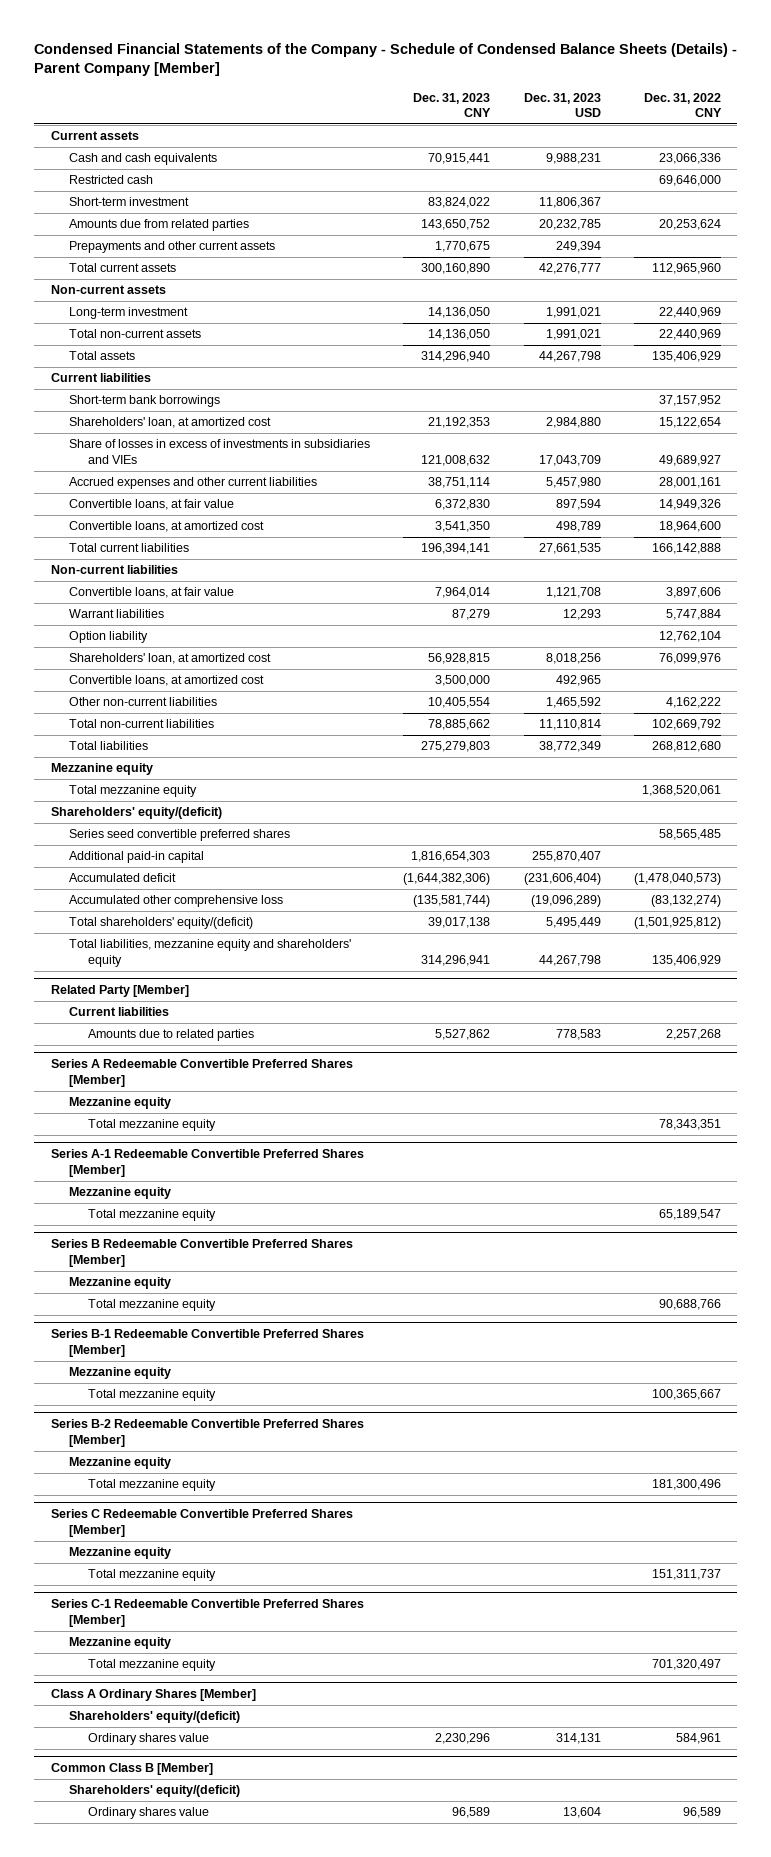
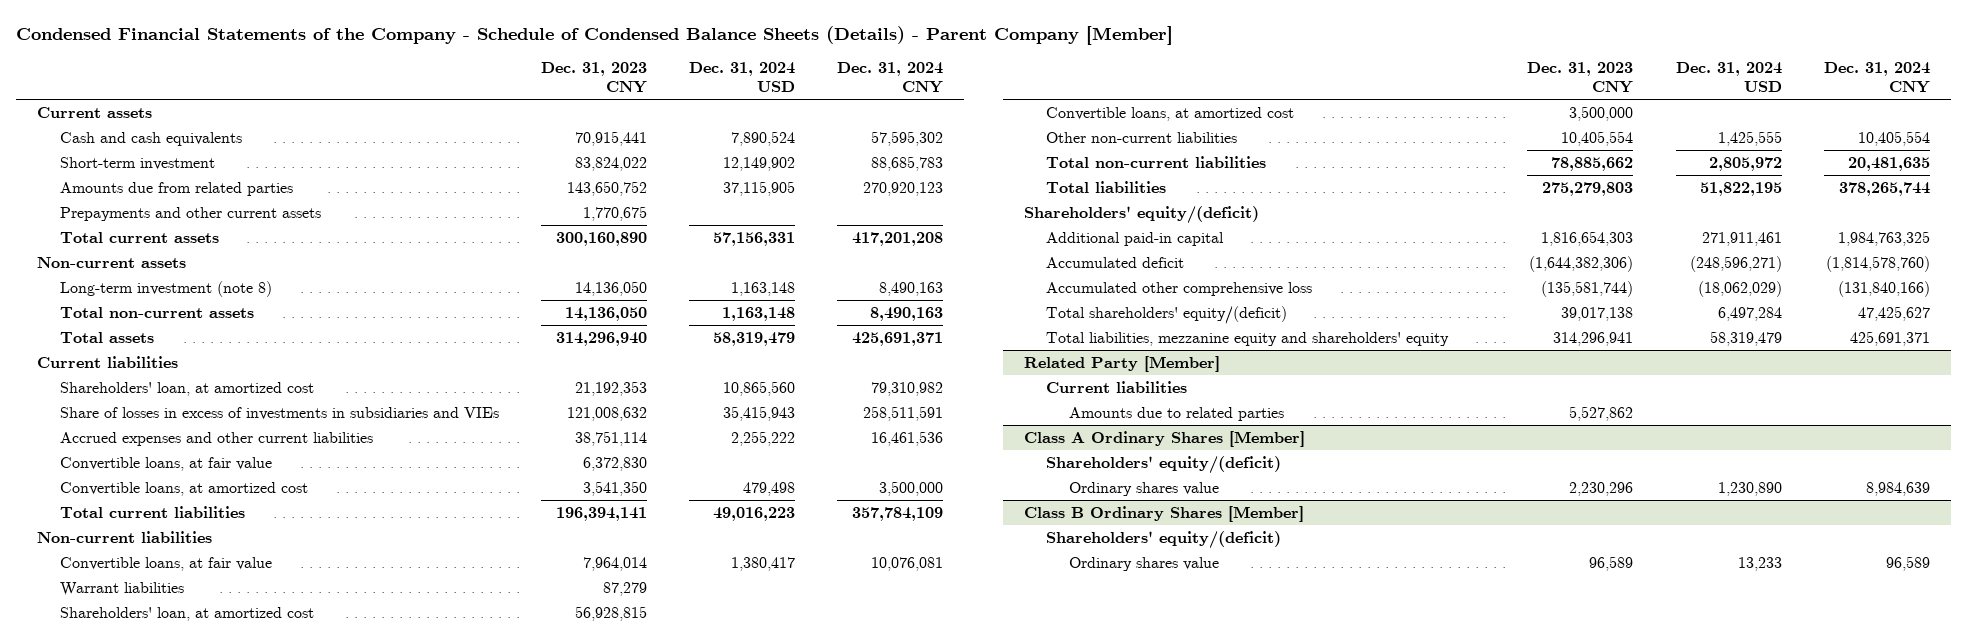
- | Dec. 31, 2023 CNY | Dec. 31, 2023 USD | Dec. 31, 2022 CNY
+ | Dec. 31, 2023 CNY | Dec. 31, 2024 USD | Dec. 31, 2024 CNY
- Restricted cash | | | 69,646,000
- Long-term investment | 14,136,050 | 1,991,021 | 22,440,969
+ Long-term investment (note 8) | 14,136,050 | 1,163,148 | 8,490,163
- Short-term bank borrowings | | | 37,157,952
- Option liability | | | 12,762,104
- Mezzanine equity
- Total mezzanine equity | | | 1,368,520,061
- Series seed convertible preferred shares | | | 58,565,485
- Series A Redeemable Convertible Preferred Shares [Member]
- Mezzanine equity
- Total mezzanine equity | | | 78,343,351
- Series A-1 Redeemable Convertible Preferred Shares [Member]
- Mezzanine equity
- Total mezzanine equity | | | 65,189,547
- Series B Redeemable Convertible Preferred Shares [Member]
- Mezzanine equity
- Total mezzanine equity | | | 90,688,766
- Series B-1 Redeemable Convertible Preferred Shares [Member]
- Mezzanine equity
- Total mezzanine equity | | | 100,365,667
- Series B-2 Redeemable Convertible Preferred Shares [Member]
- Mezzanine equity
- Total mezzanine equity | | | 181,300,496
- Series C Redeemable Convertible Preferred Shares [Member]
- Mezzanine equity
- Total mezzanine equity | | | 151,311,737
- Series C-1 Redeemable Convertible Preferred Shares [Member]
- Mezzanine equity
- Total mezzanine equity | | | 701,320,497
- Common Class B [Member]
+ Class B Ordinary Shares [Member]

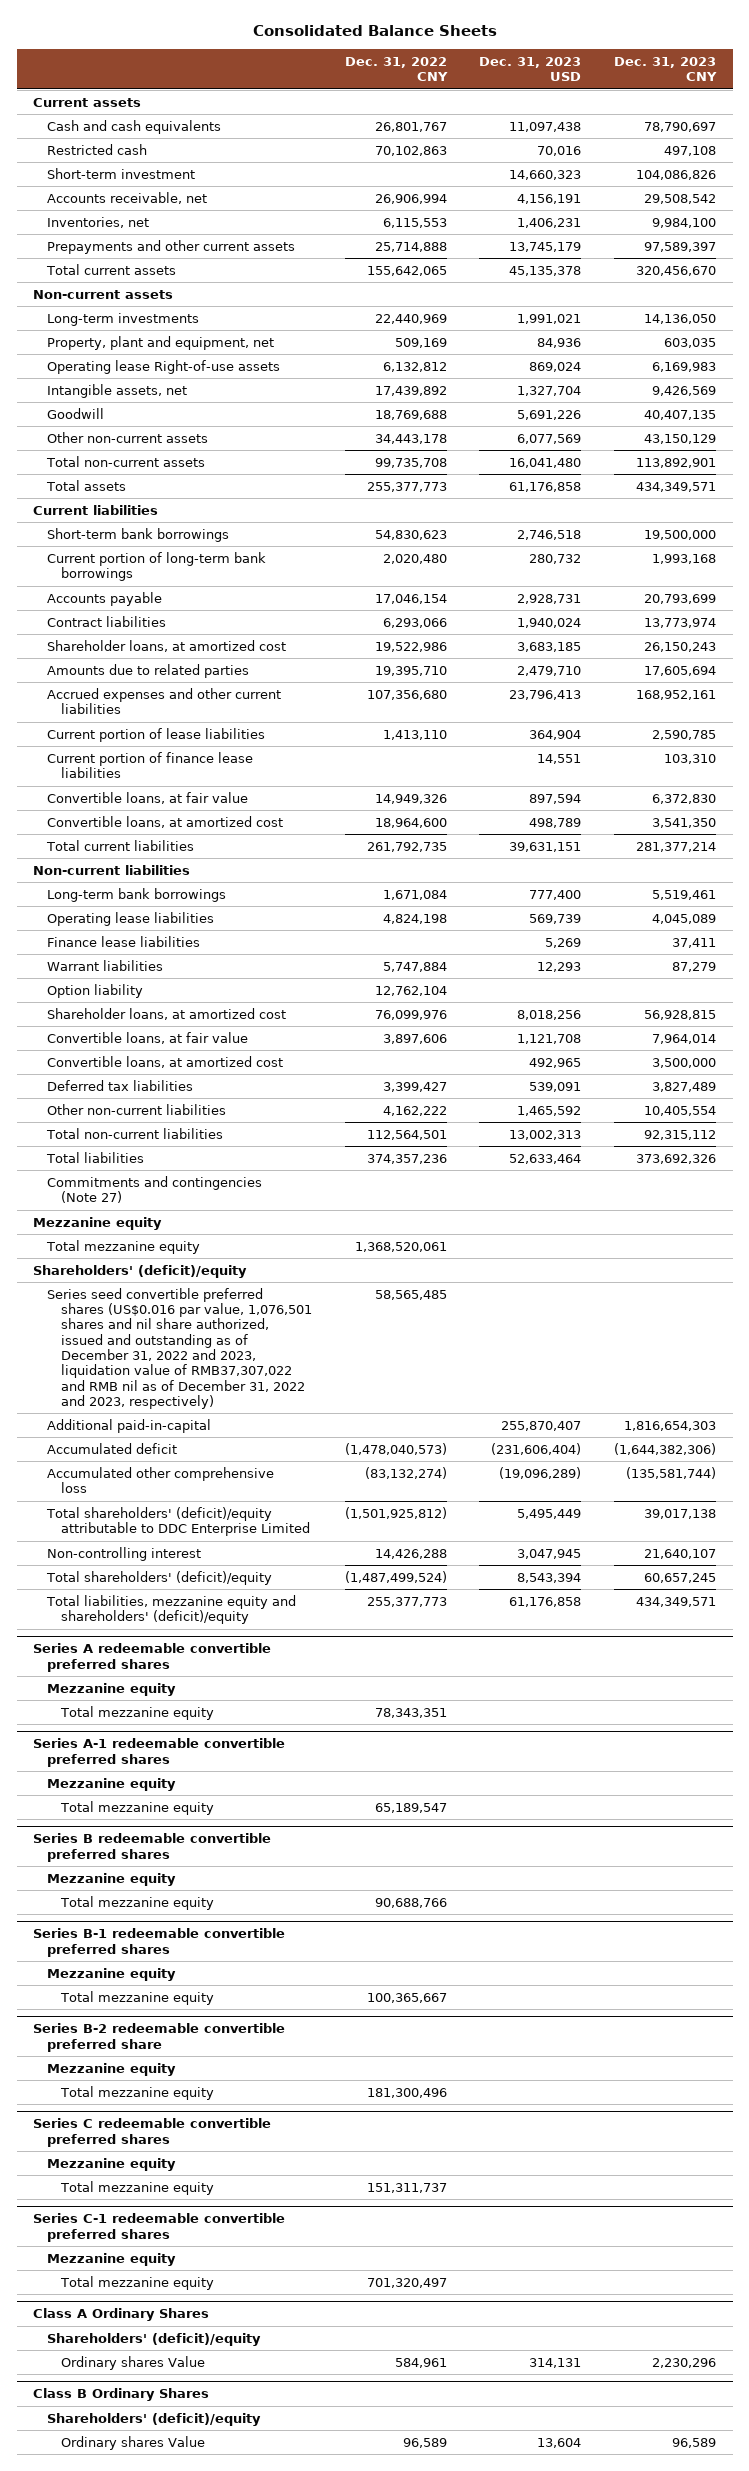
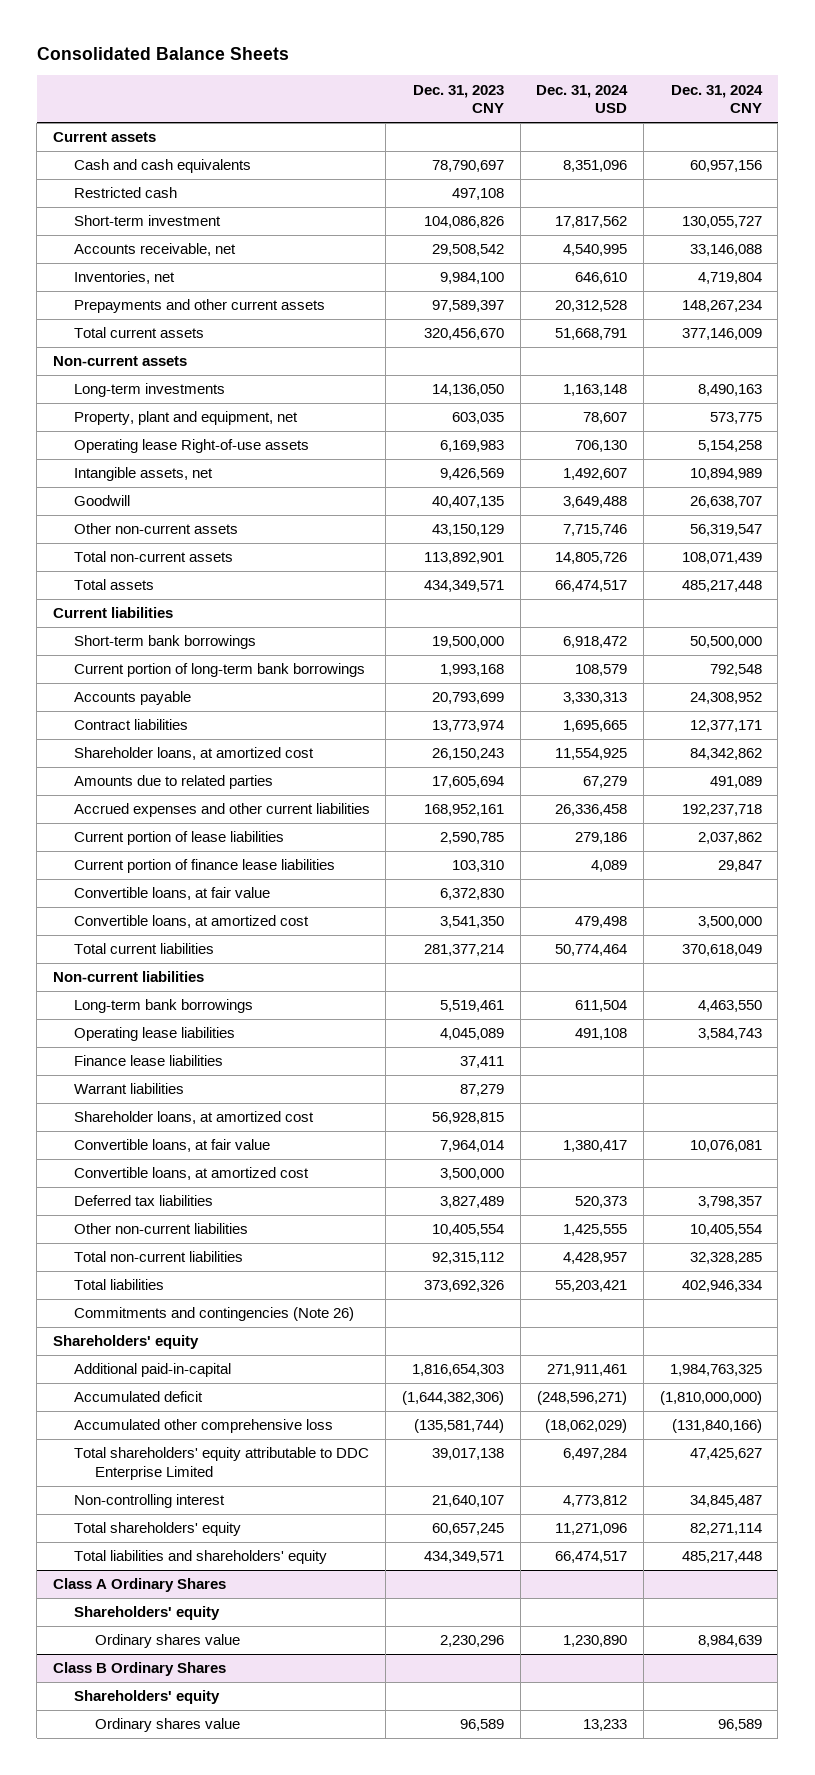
- | Dec. 31, 2022 CNY | Dec. 31, 2023 USD | Dec. 31, 2023 CNY
+ | Dec. 31, 2023 CNY | Dec. 31, 2024 USD | Dec. 31, 2024 CNY
- Option liability | 12,762,104 | |
- Commitments and contingencies (Note 27)
- Mezzanine equity
- Total mezzanine equity | 1,368,520,061 | |
- Shareholders' (deficit)/equity
- Series seed convertible preferred shares (US$0.016 par value, 1,076,501 shares and nil share authorized, issued and outstanding as of December 31, 2022 and 2023, liquidation value of RMB37,307,022 and RMB nil as of December 31, 2022 and 2023, respectively) | 58,565,485 | |
+ Commitments and contingencies (Note 26)
+ Shareholders' equity
- Total shareholders' (deficit)/equity attributable to DDC Enterprise Limited | (1,501,925,812) | 5,495,449 | 39,017,138
+ Total shareholders' equity attributable to DDC Enterprise Limited | 39,017,138 | 6,497,284 | 47,425,627
- Total shareholders' (deficit)/equity | (1,487,499,524) | 8,543,394 | 60,657,245
- Total liabilities, mezzanine equity and shareholders' (deficit)/equity | 255,377,773 | 61,176,858 | 434,349,571
- Series A redeemable convertible preferred shares
- Mezzanine equity
- Total mezzanine equity | 78,343,351 | |
- Series A-1 redeemable convertible preferred shares
- Mezzanine equity
- Total mezzanine equity | 65,189,547 | |
- Series B redeemable convertible preferred shares
- Mezzanine equity
- Total mezzanine equity | 90,688,766 | |
- Series B-1 redeemable convertible preferred shares
- Mezzanine equity
- Total mezzanine equity | 100,365,667 | |
- Series B-2 redeemable convertible preferred share
- Mezzanine equity
- Total mezzanine equity | 181,300,496 | |
- Series C redeemable convertible preferred shares
- Mezzanine equity
- Total mezzanine equity | 151,311,737 | |
- Series C-1 redeemable convertible preferred shares
- Mezzanine equity
- Total mezzanine equity | 701,320,497 | |
+ Total shareholders' equity | 60,657,245 | 11,271,096 | 82,271,114
+ Total liabilities and shareholders' equity | 434,349,571 | 66,474,517 | 485,217,448
@ Class A Ordinary Shares
- Shareholders' (deficit)/equity
- Ordinary shares Value | 584,961 | 314,131 | 2,230,296
+ Shareholders' equity
+ Ordinary shares value | 2,230,296 | 1,230,890 | 8,984,639
@ Class B Ordinary Shares
- Shareholders' (deficit)/equity
- Ordinary shares Value | 96,589 | 13,604 | 96,589
+ Shareholders' equity
+ Ordinary shares value | 96,589 | 13,233 | 96,589

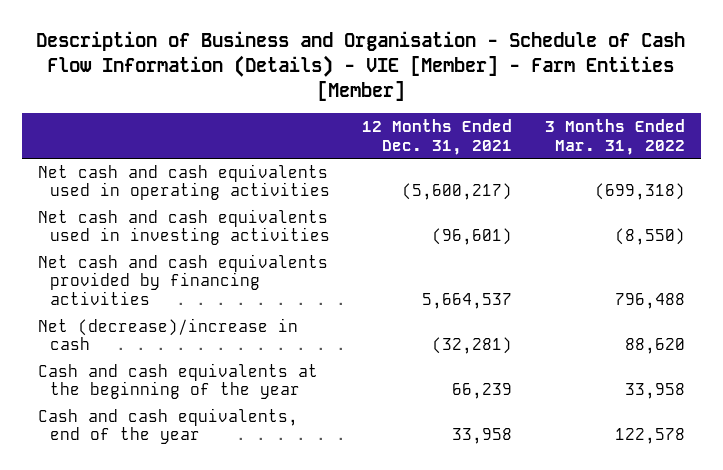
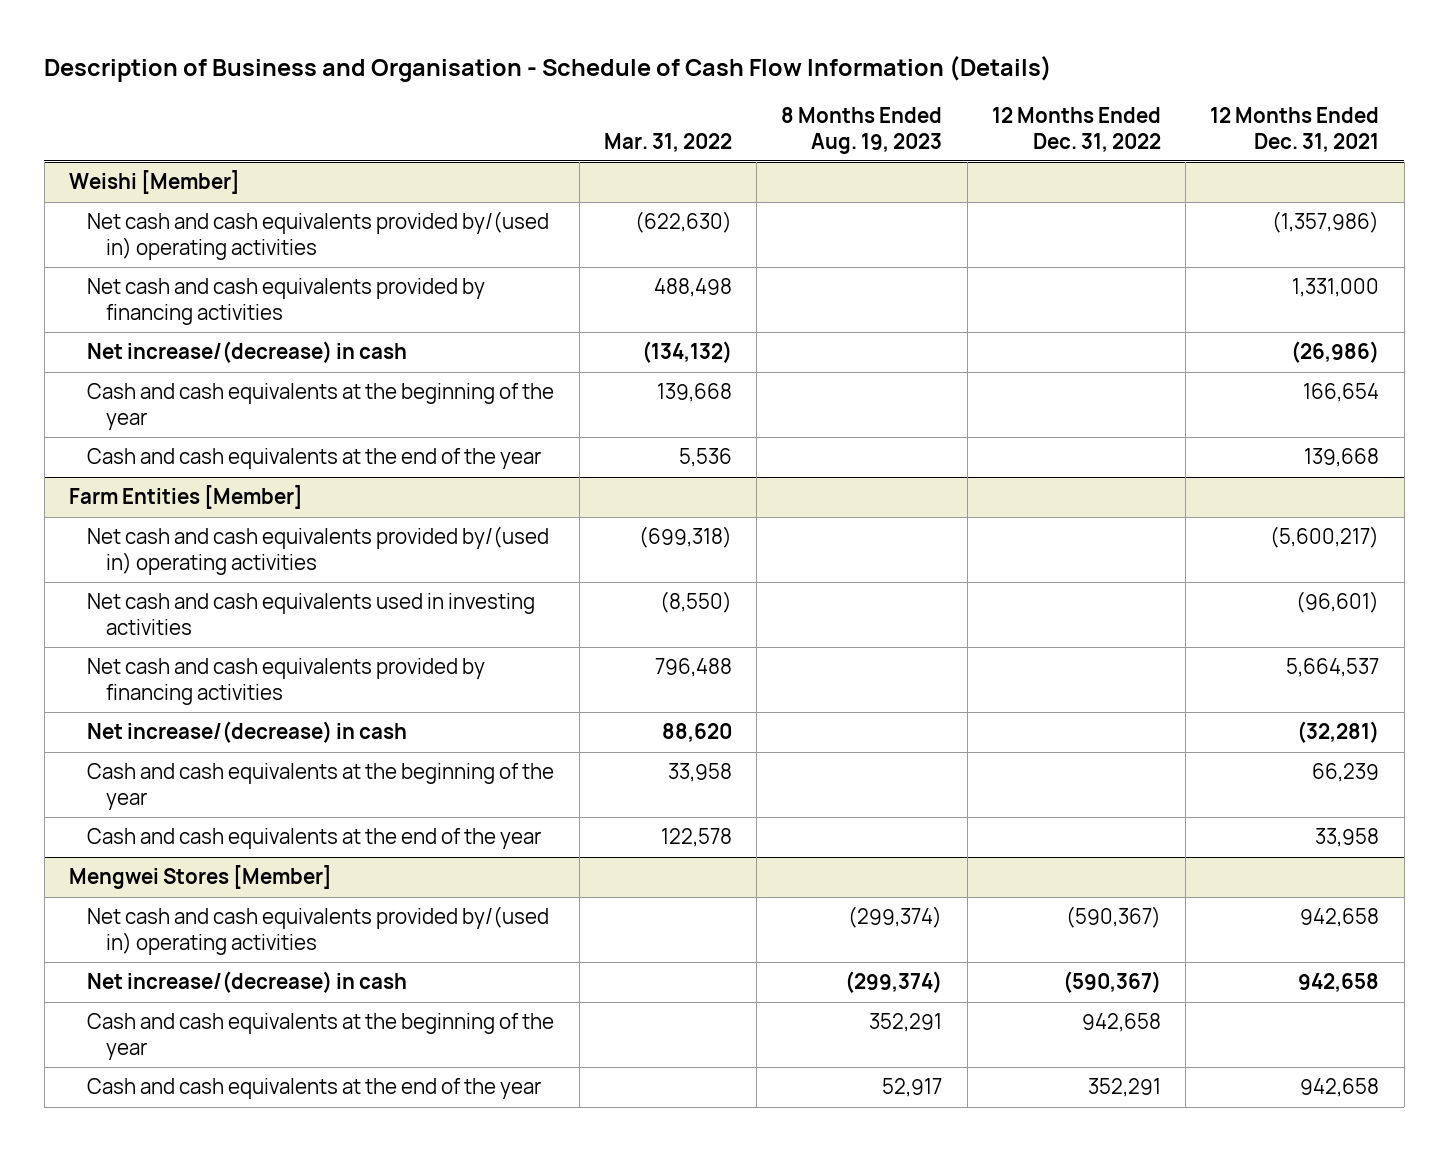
- Description of Business and Organisation - Schedule of Cash Flow Information (Details) - VIE [Member] - Farm Entities [Member]
+ Description of Business and Organisation - Schedule of Cash Flow Information (Details)
- | 12 Months Ended Dec. 31, 2021 | 3 Months Ended Mar. 31, 2022
+ | Mar. 31, 2022 | 8 Months Ended Aug. 19, 2023 | 12 Months Ended Dec. 31, 2022 | 12 Months Ended Dec. 31, 2021
- Net cash and cash equivalents used in operating activities | (5,600,217) | (699,318)
+ Weishi [Member]
+ Net cash and cash equivalents provided by/(used in) operating activities | (622,630) | | | (1,357,986)
+ Net cash and cash equivalents provided by financing activities | 488,498 | | | 1,331,000
+ Net increase/(decrease) in cash | (134,132) | | | (26,986)
+ Cash and cash equivalents at the beginning of the year | 139,668 | | | 166,654
+ Cash and cash equivalents at the end of the year | 5,536 | | | 139,668
+ Farm Entities [Member]
+ Net cash and cash equivalents provided by/(used in) operating activities | (699,318) | | | (5,600,217)
- Net (decrease)/increase in cash | (32,281) | 88,620
+ Net increase/(decrease) in cash | 88,620 | | | (32,281)
- Cash and cash equivalents, end of the year | 33,958 | 122,578
+ Cash and cash equivalents at the end of the year | 122,578 | | | 33,958
+ Mengwei Stores [Member]
+ Net cash and cash equivalents provided by/(used in) operating activities | | (299,374) | (590,367) | 942,658
+ Net increase/(decrease) in cash | | (299,374) | (590,367) | 942,658
+ Cash and cash equivalents at the beginning of the year | | 352,291 | 942,658 |
+ Cash and cash equivalents at the end of the year | | 52,917 | 352,291 | 942,658

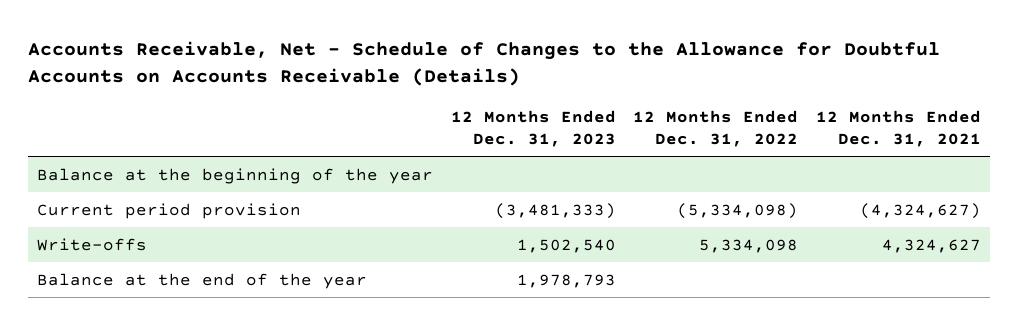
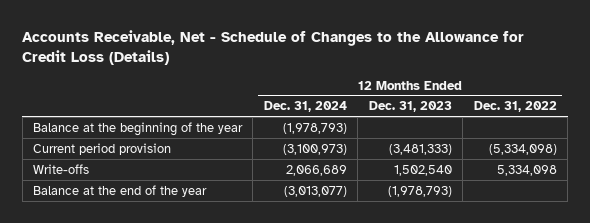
- Accounts Receivable, Net - Schedule of Changes to the Allowance for Doubtful Accounts on Accounts Receivable (Details)
+ Accounts Receivable, Net - Schedule of Changes to the Allowance for Credit Loss (Details)
- | 12 Months Ended Dec. 31, 2023 | 12 Months Ended Dec. 31, 2022 | 12 Months Ended Dec. 31, 2021
+ | 12 Months Ended Dec. 31, 2024 | 12 Months Ended Dec. 31, 2023 | 12 Months Ended Dec. 31, 2022
- Balance at the end of the year | 1,978,793 | |
+ Balance at the end of the year | (3,013,077) | (1,978,793) |

